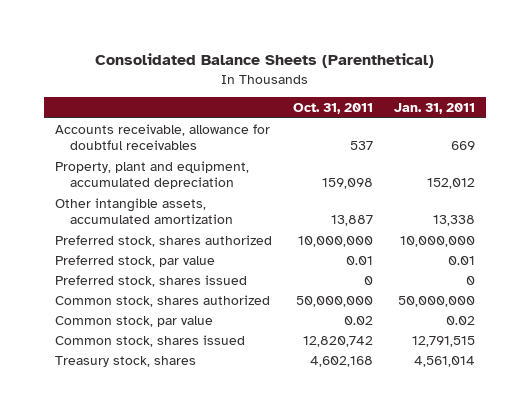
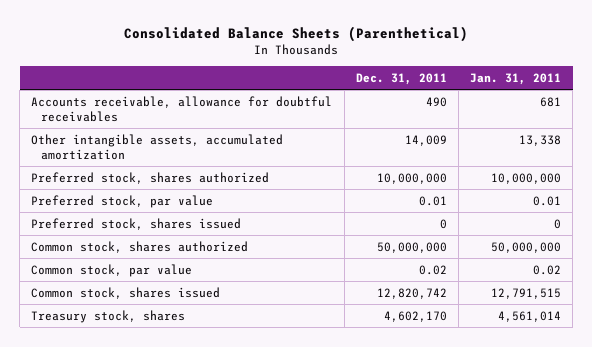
- | Oct. 31, 2011 | Jan. 31, 2011
+ | Dec. 31, 2011 | Jan. 31, 2011
- Accounts receivable, allowance for doubtful receivables | 537 | 669
- Property, plant and equipment, accumulated depreciation | 159,098 | 152,012
+ Accounts receivable, allowance for doubtful receivables | 490 | 681

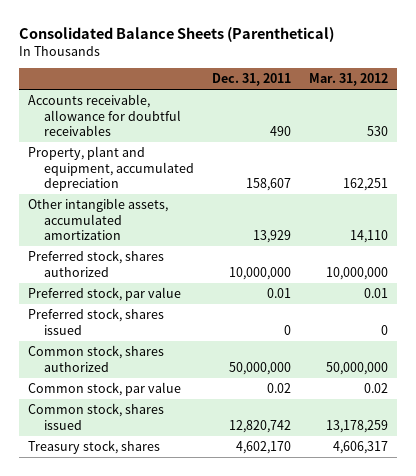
- | Dec. 31, 2011 | Jan. 31, 2011
+ | Dec. 31, 2011 | Mar. 31, 2012
- Other intangible assets, accumulated amortization | 14,009 | 13,338
+ Property, plant and equipment, accumulated depreciation | 158,607 | 162,251
+ Other intangible assets, accumulated amortization | 13,929 | 14,110

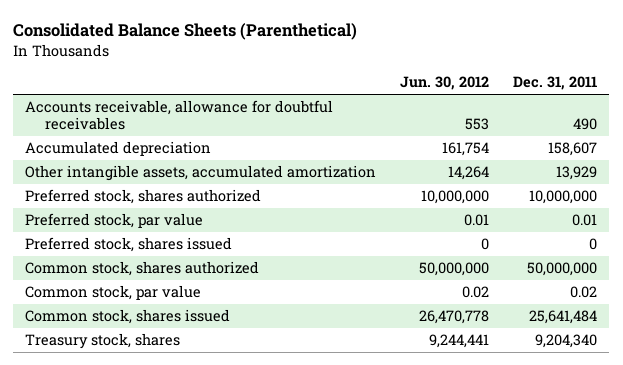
- | Dec. 31, 2011 | Mar. 31, 2012
+ | Jun. 30, 2012 | Dec. 31, 2011
- Property, plant and equipment, accumulated depreciation | 158,607 | 162,251
+ Accumulated depreciation | 161,754 | 158,607
- Common stock, shares issued | 12,820,742 | 13,178,259
- Treasury stock, shares | 4,602,170 | 4,606,317
+ Common stock, shares issued | 26,470,778 | 25,641,484
+ Treasury stock, shares | 9,244,441 | 9,204,340

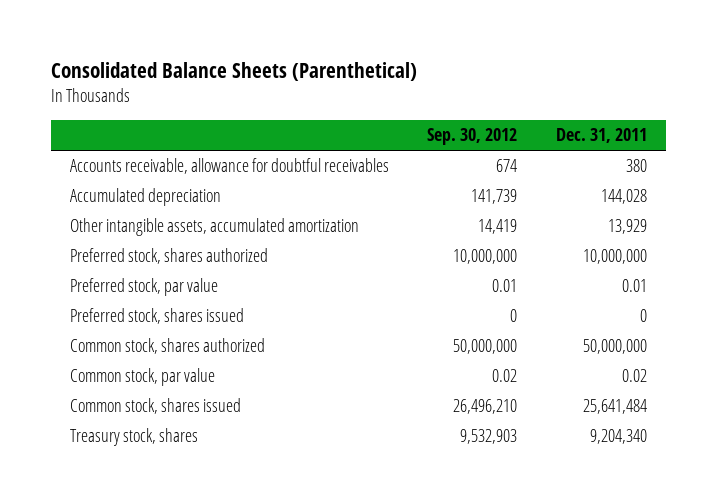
- | Jun. 30, 2012 | Dec. 31, 2011
+ | Sep. 30, 2012 | Dec. 31, 2011
- Accounts receivable, allowance for doubtful receivables | 553 | 490
- Accumulated depreciation | 161,754 | 158,607
+ Accounts receivable, allowance for doubtful receivables | 674 | 380
+ Accumulated depreciation | 141,739 | 144,028

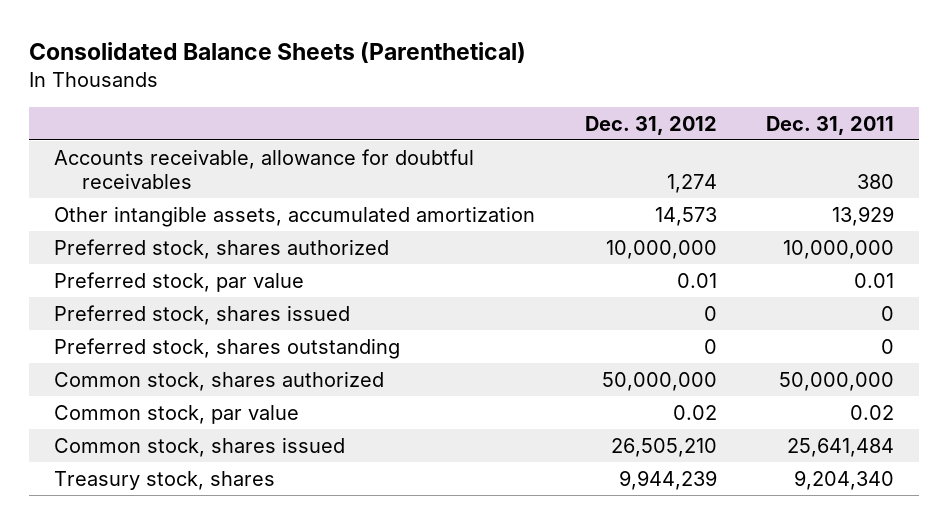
- | Sep. 30, 2012 | Dec. 31, 2011
+ | Dec. 31, 2012 | Dec. 31, 2011
- Accumulated depreciation | 141,739 | 144,028
+ Preferred stock, shares outstanding | 0 | 0

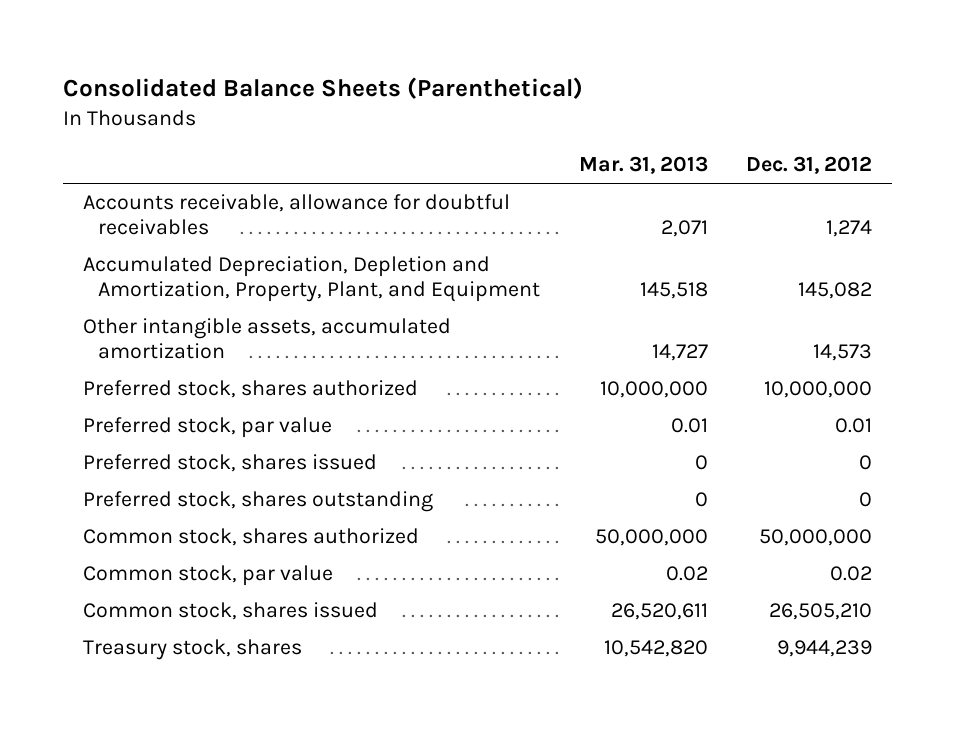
- | Dec. 31, 2012 | Dec. 31, 2011
+ | Mar. 31, 2013 | Dec. 31, 2012
+ Accumulated Depreciation, Depletion and Amortization, Property, Plant, and Equipment | 145,518 | 145,082

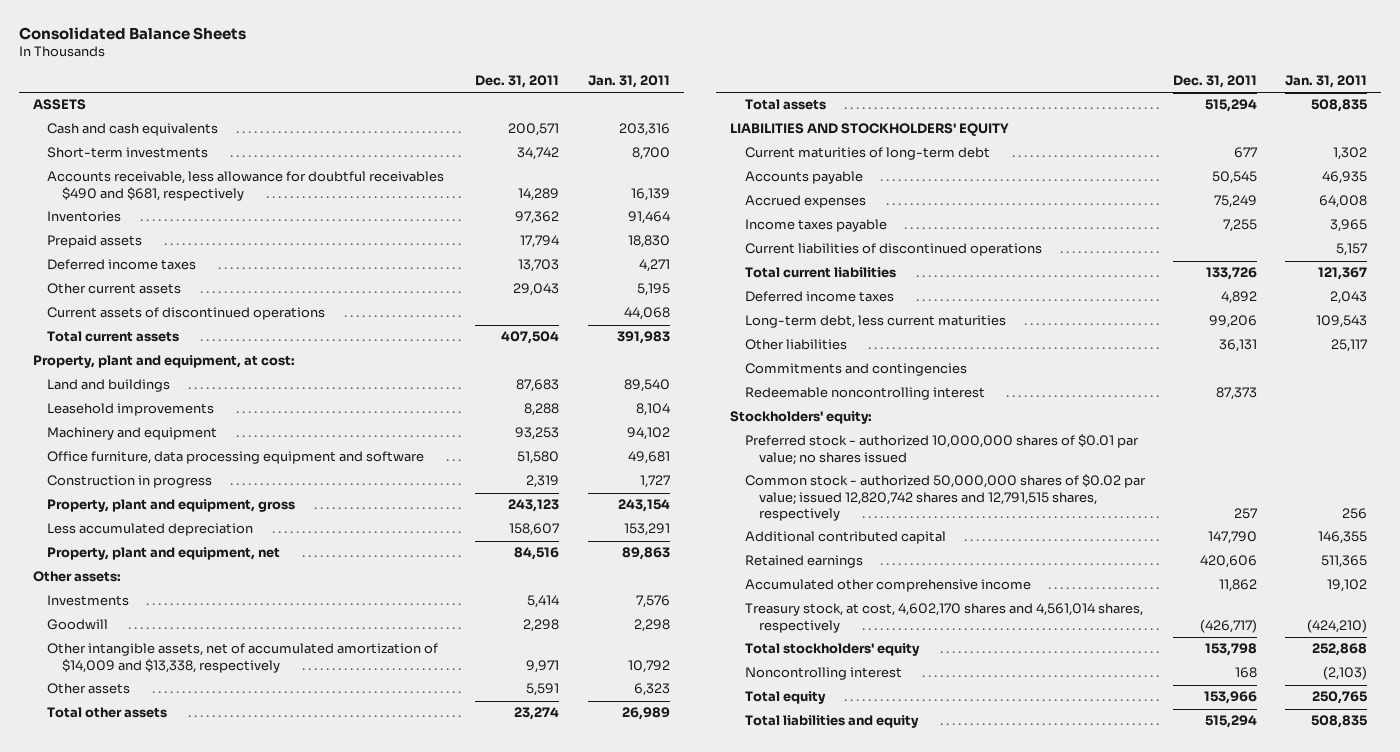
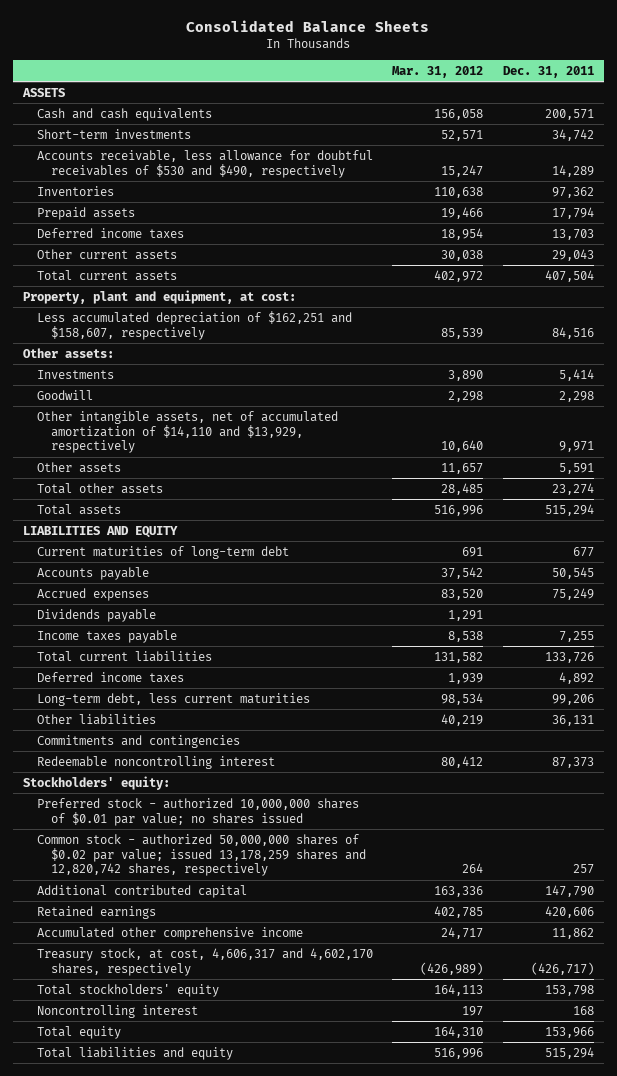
- | Dec. 31, 2011 | Jan. 31, 2011
+ | Mar. 31, 2012 | Dec. 31, 2011
- Accounts receivable, less allowance for doubtful receivables $490 and $681, respectively | 14,289 | 16,139
+ Accounts receivable, less allowance for doubtful receivables of $530 and $490, respectively | 15,247 | 14,289
- Current assets of discontinued operations | | 44,068
- Land and buildings | 87,683 | 89,540
- Leasehold improvements | 8,288 | 8,104
- Machinery and equipment | 93,253 | 94,102
- Office furniture, data processing equipment and software | 51,580 | 49,681
- Construction in progress | 2,319 | 1,727
- Property, plant and equipment, gross | 243,123 | 243,154
- Less accumulated depreciation | 158,607 | 153,291
- Property, plant and equipment, net | 84,516 | 89,863
+ Less accumulated depreciation of $162,251 and $158,607, respectively | 85,539 | 84,516
- Other intangible assets, net of accumulated amortization of $14,009 and $13,338, respectively | 9,971 | 10,792
+ Other intangible assets, net of accumulated amortization of $14,110 and $13,929, respectively | 10,640 | 9,971
- LIABILITIES AND STOCKHOLDERS' EQUITY
+ LIABILITIES AND EQUITY
+ Dividends payable | 1,291 |
- Current liabilities of discontinued operations | | 5,157
- Common stock - authorized 50,000,000 shares of $0.02 par value; issued 12,820,742 shares and 12,791,515 shares, respectively | 257 | 256
+ Common stock - authorized 50,000,000 shares of $0.02 par value; issued 13,178,259 shares and 12,820,742 shares, respectively | 264 | 257
- Treasury stock, at cost, 4,602,170 shares and 4,561,014 shares, respectively | (426,717) | (424,210)
+ Treasury stock, at cost, 4,606,317 and 4,602,170 shares, respectively | (426,989) | (426,717)

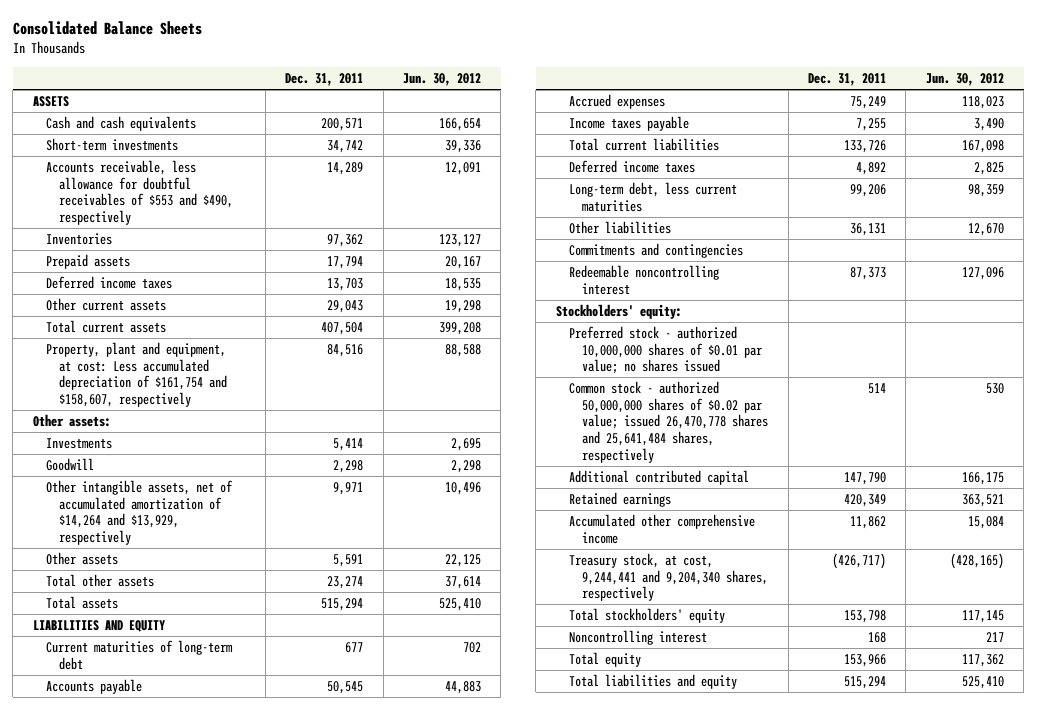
- | Mar. 31, 2012 | Dec. 31, 2011
+ | Dec. 31, 2011 | Jun. 30, 2012
- Accounts receivable, less allowance for doubtful receivables of $530 and $490, respectively | 15,247 | 14,289
+ Accounts receivable, less allowance for doubtful receivables of $553 and $490, respectively | 14,289 | 12,091
- Property, plant and equipment, at cost:
- Less accumulated depreciation of $162,251 and $158,607, respectively | 85,539 | 84,516
+ Property, plant and equipment, at cost: Less accumulated depreciation of $161,754 and $158,607, respectively | 84,516 | 88,588
- Other intangible assets, net of accumulated amortization of $14,110 and $13,929, respectively | 10,640 | 9,971
+ Other intangible assets, net of accumulated amortization of $14,264 and $13,929, respectively | 9,971 | 10,496
- Dividends payable | 1,291 |
- Common stock - authorized 50,000,000 shares of $0.02 par value; issued 13,178,259 shares and 12,820,742 shares, respectively | 264 | 257
+ Common stock - authorized 50,000,000 shares of $0.02 par value; issued 26,470,778 shares and 25,641,484 shares, respectively | 514 | 530
- Retained earnings | 402,785 | 420,606
+ Retained earnings | 420,349 | 363,521
- Treasury stock, at cost, 4,606,317 and 4,602,170 shares, respectively | (426,989) | (426,717)
+ Treasury stock, at cost, 9,244,441 and 9,204,340 shares, respectively | (426,717) | (428,165)

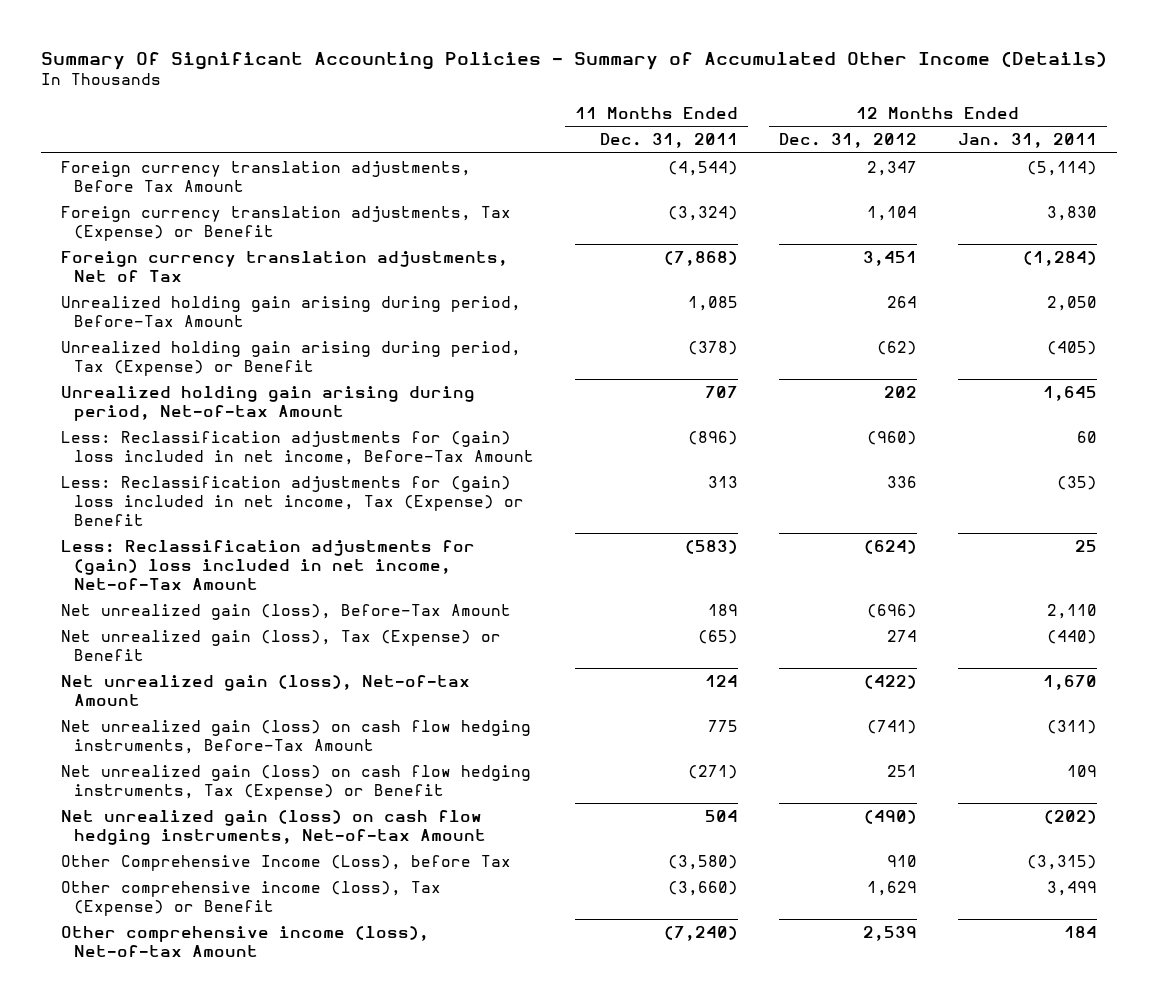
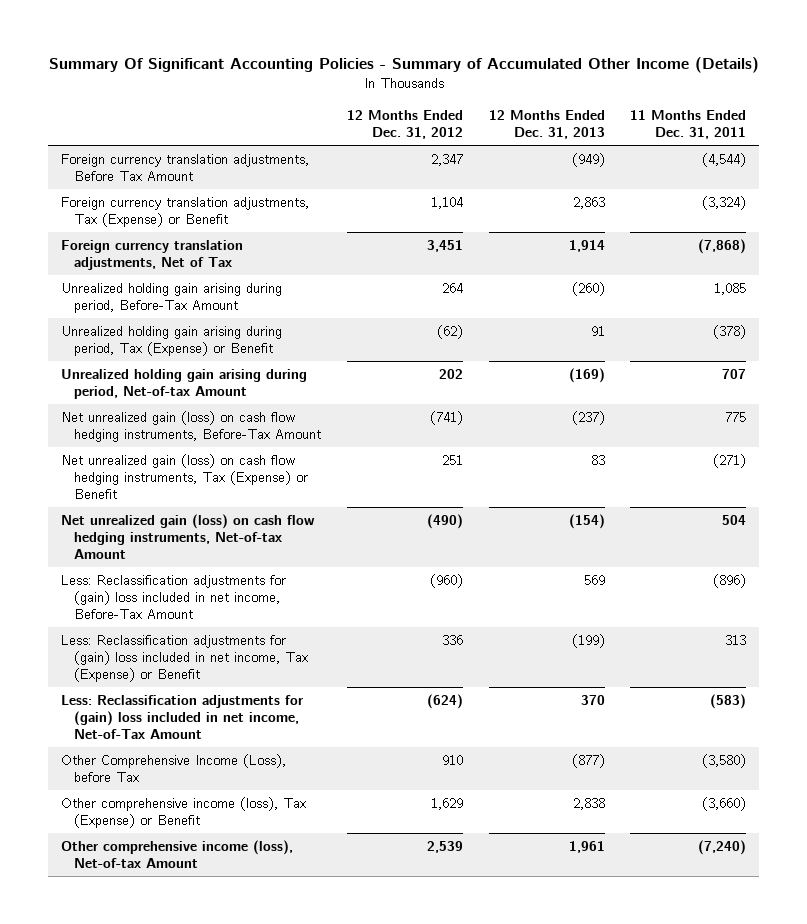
- | 11 Months Ended Dec. 31, 2011 | 12 Months Ended Dec. 31, 2012 | 12 Months Ended Jan. 31, 2011
+ | 12 Months Ended Dec. 31, 2012 | 12 Months Ended Dec. 31, 2013 | 11 Months Ended Dec. 31, 2011
- Net unrealized gain (loss), Before-Tax Amount | 189 | (696) | 2,110
- Net unrealized gain (loss), Tax (Expense) or Benefit | (65) | 274 | (440)
- Net unrealized gain (loss), Net-of-tax Amount | 124 | (422) | 1,670
moved down: Less: Reclassification adjustments for (gain) loss included in net income, Before-Tax Amount | (960) | 569 | (896)
moved down: Less: Reclassification adjustments for (gain) loss included in net income, Tax (Expense) or Benefit | 336 | (199) | 313
moved down: Less: Reclassification adjustments for (gain) loss included in net income, Net-of-Tax Amount | (624) | 370 | (583)

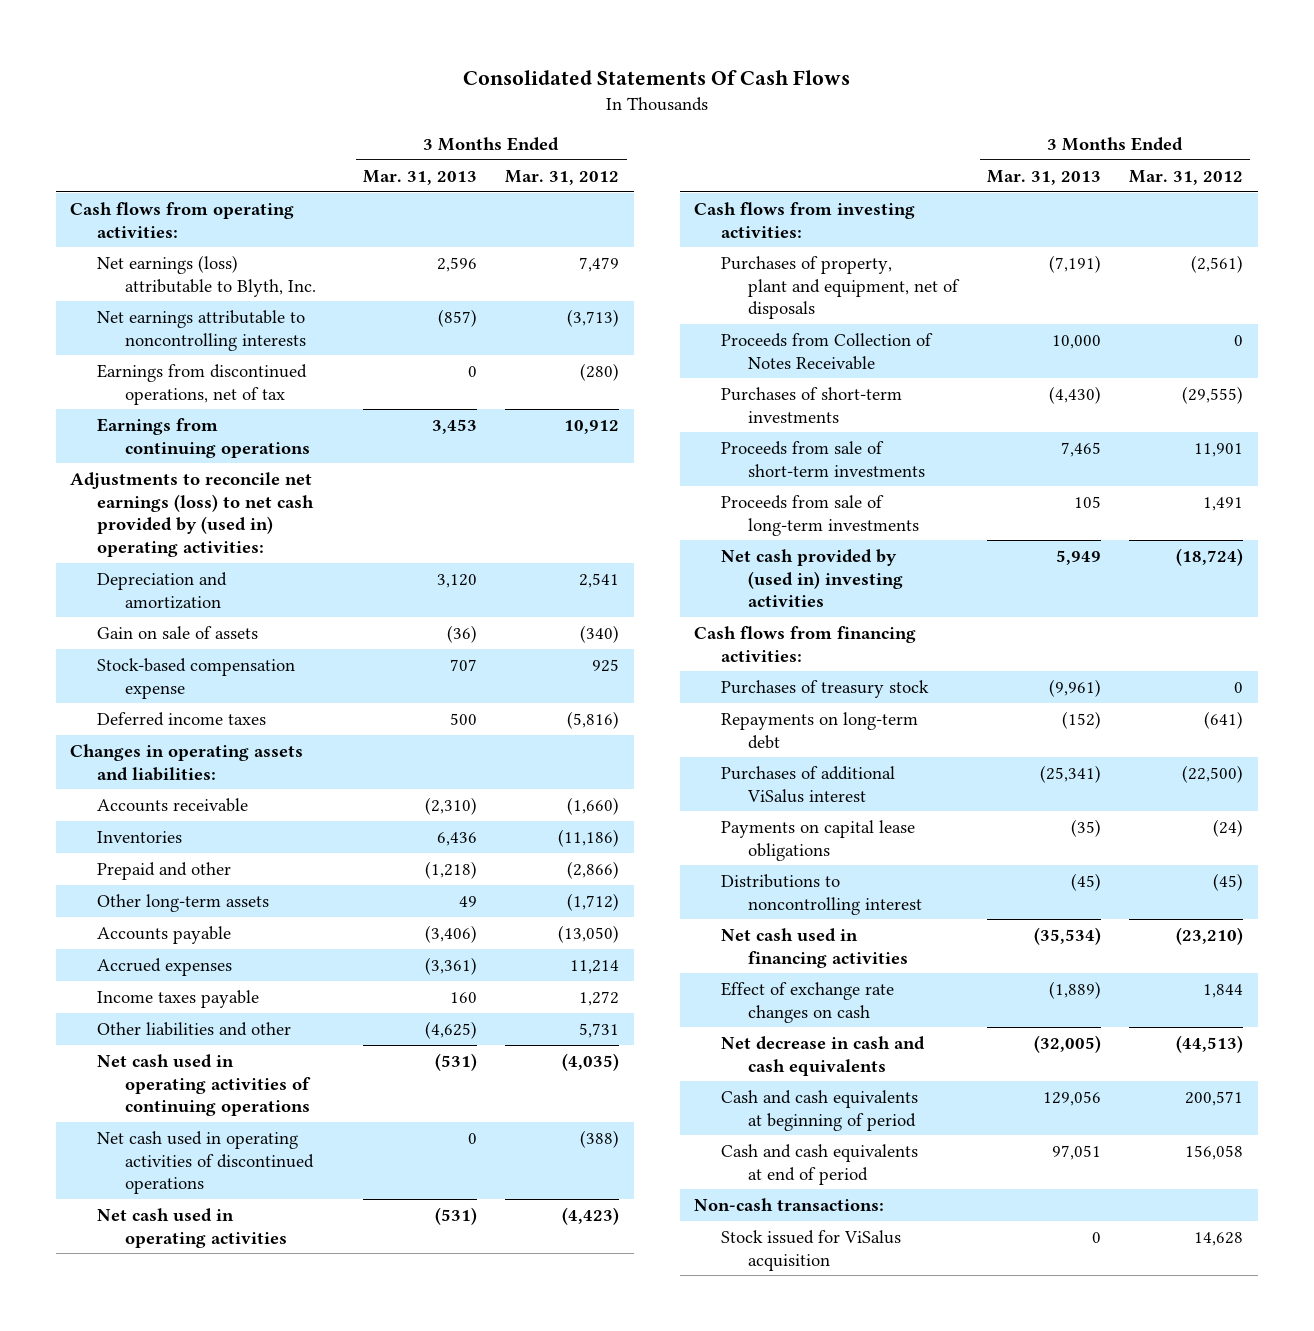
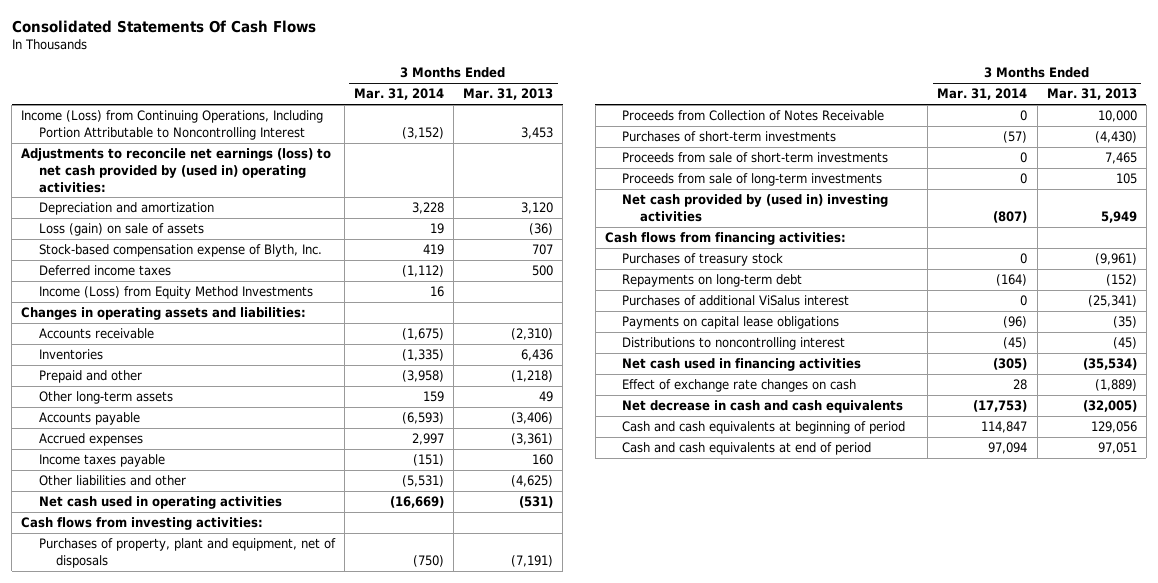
- | 3 Months Ended Mar. 31, 2013 | 3 Months Ended Mar. 31, 2012
+ | 3 Months Ended Mar. 31, 2014 | 3 Months Ended Mar. 31, 2013
- Cash flows from operating activities:
- Net earnings (loss) attributable to Blyth, Inc. | 2,596 | 7,479
- Net earnings attributable to noncontrolling interests | (857) | (3,713)
- Earnings from discontinued operations, net of tax | 0 | (280)
- Earnings from continuing operations | 3,453 | 10,912
+ Income (Loss) from Continuing Operations, Including Portion Attributable to Noncontrolling Interest | (3,152) | 3,453
- Gain on sale of assets | (36) | (340)
- Stock-based compensation expense | 707 | 925
+ Loss (gain) on sale of assets | 19 | (36)
+ Stock-based compensation expense of Blyth, Inc. | 419 | 707
+ Income (Loss) from Equity Method Investments | 16 |
- Net cash used in operating activities of continuing operations | (531) | (4,035)
- Net cash used in operating activities of discontinued operations | 0 | (388)
- Non-cash transactions:
- Stock issued for ViSalus acquisition | 0 | 14,628

